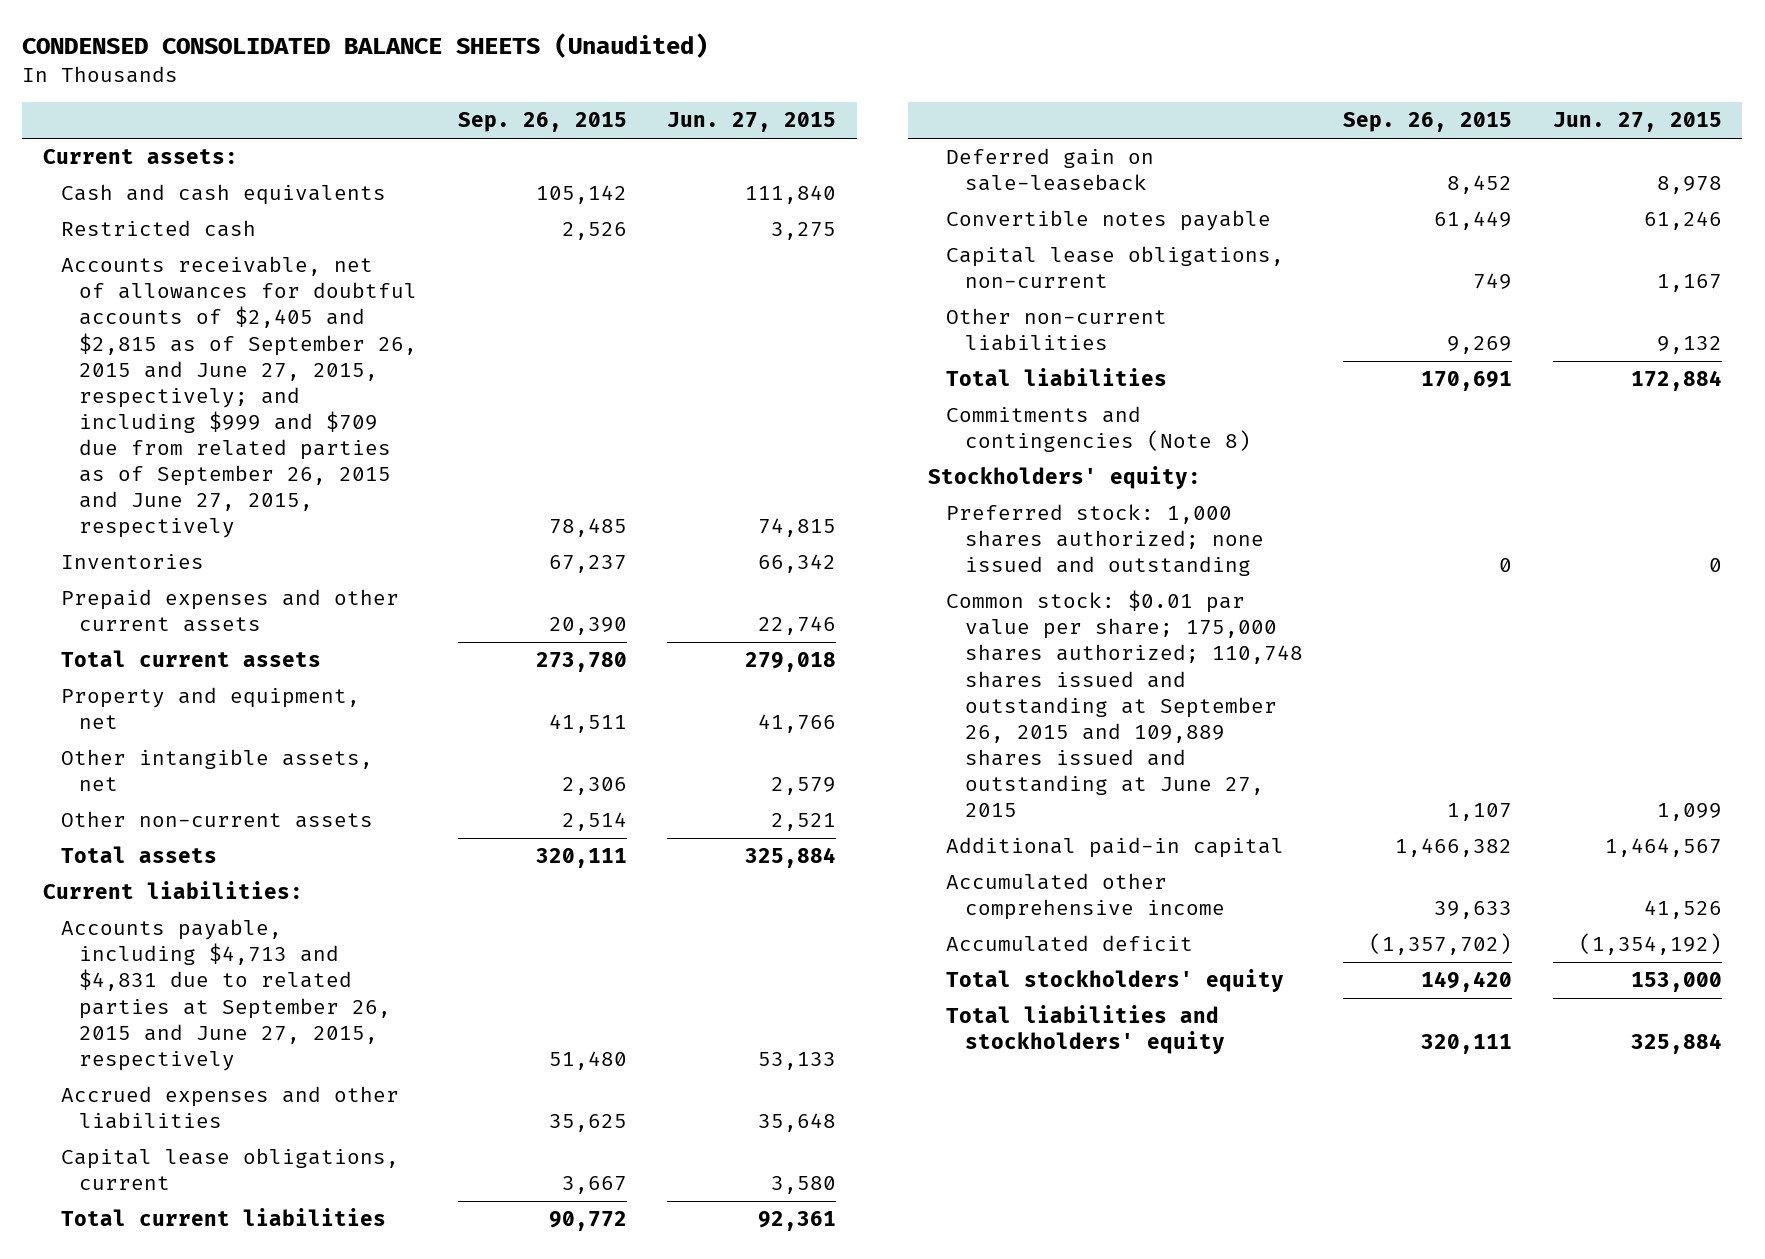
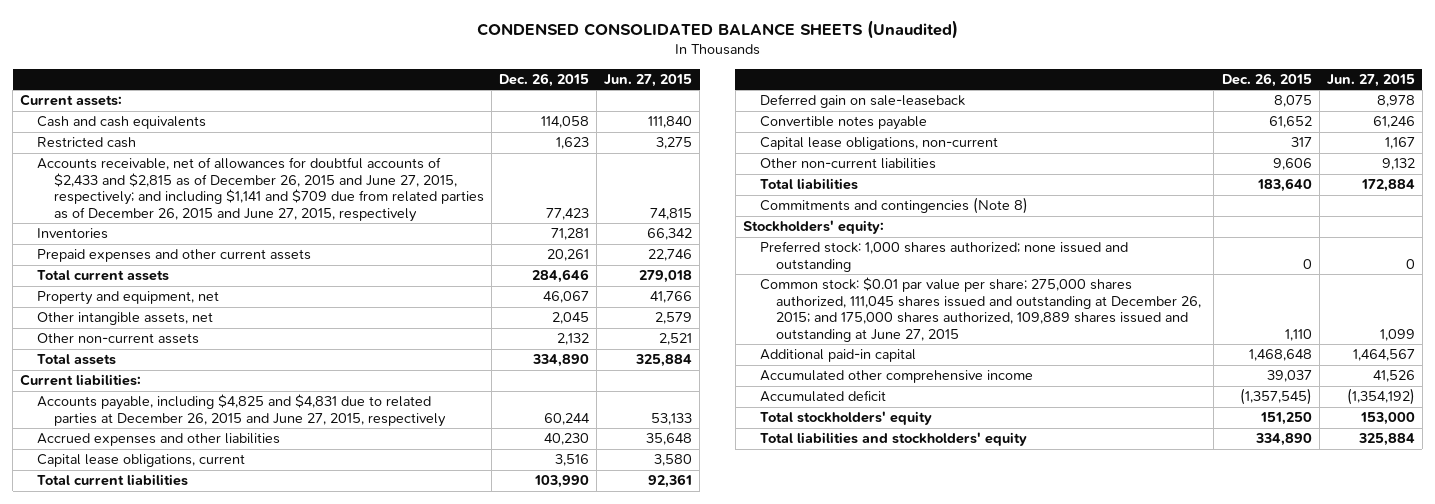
- | Sep. 26, 2015 | Jun. 27, 2015
+ | Dec. 26, 2015 | Jun. 27, 2015
- Accounts receivable, net of allowances for doubtful accounts of $2,405 and $2,815 as of September 26, 2015 and June 27, 2015, respectively; and including $999 and $709 due from related parties as of September 26, 2015 and June 27, 2015, respectively | 78,485 | 74,815
+ Accounts receivable, net of allowances for doubtful accounts of $2,433 and $2,815 as of December 26, 2015 and June 27, 2015, respectively; and including $1,141 and $709 due from related parties as of December 26, 2015 and June 27, 2015, respectively | 77,423 | 74,815
- Accounts payable, including $4,713 and $4,831 due to related parties at September 26, 2015 and June 27, 2015, respectively | 51,480 | 53,133
+ Accounts payable, including $4,825 and $4,831 due to related parties at December 26, 2015 and June 27, 2015, respectively | 60,244 | 53,133
- Common stock: $0.01 par value per share; 175,000 shares authorized; 110,748 shares issued and outstanding at September 26, 2015 and 109,889 shares issued and outstanding at June 27, 2015 | 1,107 | 1,099
+ Common stock: $0.01 par value per share; 275,000 shares authorized, 111,045 shares issued and outstanding at December 26, 2015; and 175,000 shares authorized, 109,889 shares issued and outstanding at June 27, 2015 | 1,110 | 1,099

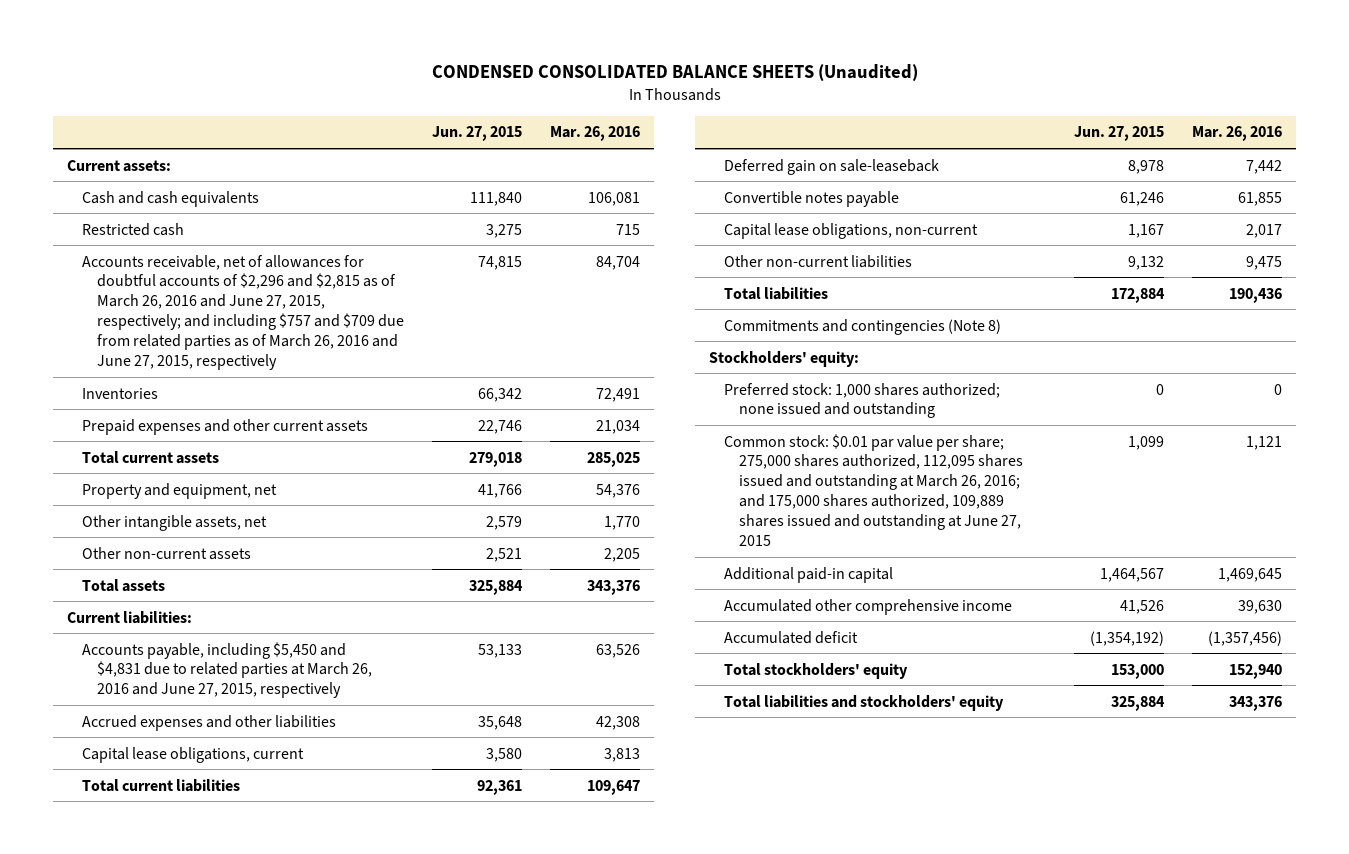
- | Dec. 26, 2015 | Jun. 27, 2015
+ | Jun. 27, 2015 | Mar. 26, 2016
- Accounts receivable, net of allowances for doubtful accounts of $2,433 and $2,815 as of December 26, 2015 and June 27, 2015, respectively; and including $1,141 and $709 due from related parties as of December 26, 2015 and June 27, 2015, respectively | 77,423 | 74,815
+ Accounts receivable, net of allowances for doubtful accounts of $2,296 and $2,815 as of March 26, 2016 and June 27, 2015, respectively; and including $757 and $709 due from related parties as of March 26, 2016 and June 27, 2015, respectively | 74,815 | 84,704
- Accounts payable, including $4,825 and $4,831 due to related parties at December 26, 2015 and June 27, 2015, respectively | 60,244 | 53,133
+ Accounts payable, including $5,450 and $4,831 due to related parties at March 26, 2016 and June 27, 2015, respectively | 53,133 | 63,526
- Common stock: $0.01 par value per share; 275,000 shares authorized, 111,045 shares issued and outstanding at December 26, 2015; and 175,000 shares authorized, 109,889 shares issued and outstanding at June 27, 2015 | 1,110 | 1,099
+ Common stock: $0.01 par value per share; 275,000 shares authorized, 112,095 shares issued and outstanding at March 26, 2016; and 175,000 shares authorized, 109,889 shares issued and outstanding at June 27, 2015 | 1,099 | 1,121

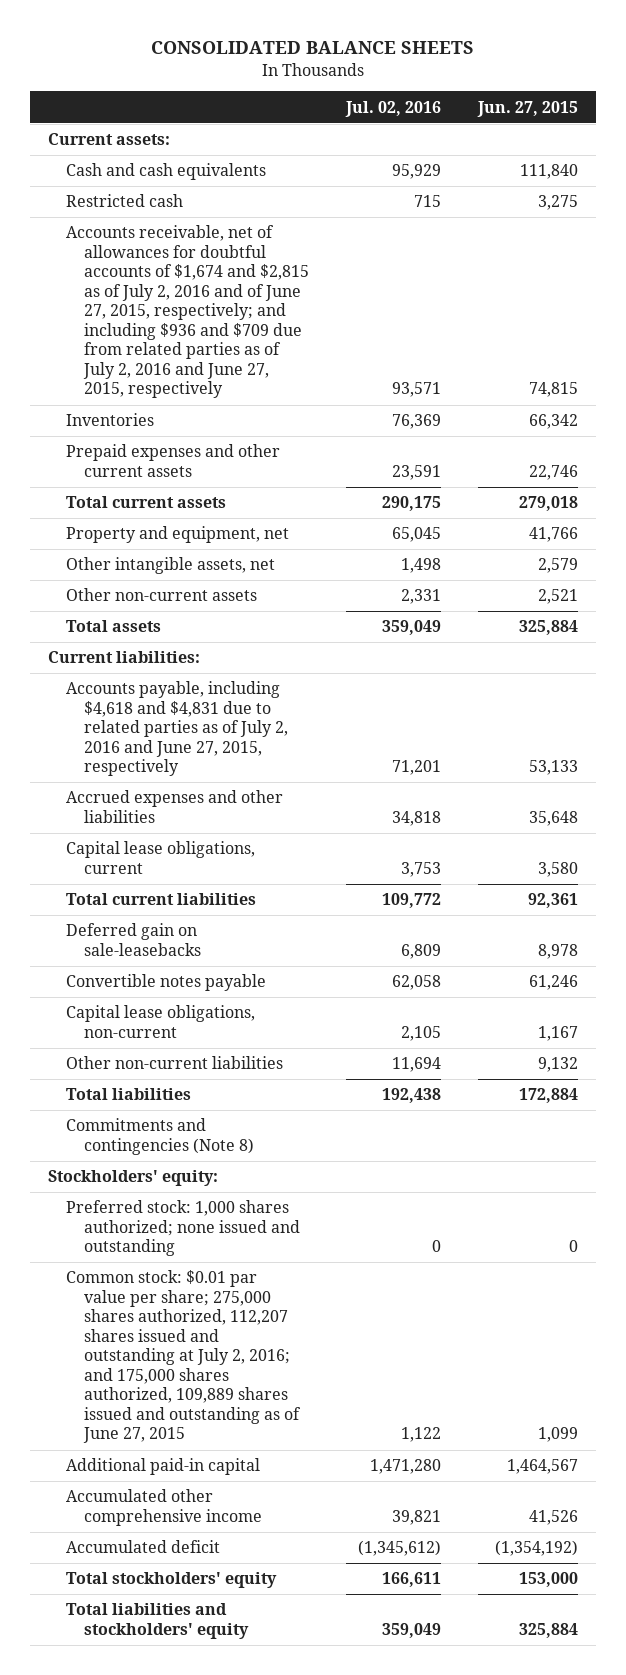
- CONDENSED CONSOLIDATED BALANCE SHEETS (Unaudited)
+ CONSOLIDATED BALANCE SHEETS
- | Jun. 27, 2015 | Mar. 26, 2016
+ | Jul. 02, 2016 | Jun. 27, 2015
- Accounts receivable, net of allowances for doubtful accounts of $2,296 and $2,815 as of March 26, 2016 and June 27, 2015, respectively; and including $757 and $709 due from related parties as of March 26, 2016 and June 27, 2015, respectively | 74,815 | 84,704
+ Accounts receivable, net of allowances for doubtful accounts of $1,674 and $2,815 as of July 2, 2016 and of June 27, 2015, respectively; and including $936 and $709 due from related parties as of July 2, 2016 and June 27, 2015, respectively | 93,571 | 74,815
- Accounts payable, including $5,450 and $4,831 due to related parties at March 26, 2016 and June 27, 2015, respectively | 53,133 | 63,526
+ Accounts payable, including $4,618 and $4,831 due to related parties as of July 2, 2016 and June 27, 2015, respectively | 71,201 | 53,133
- Deferred gain on sale-leaseback | 8,978 | 7,442
+ Deferred gain on sale-leasebacks | 6,809 | 8,978
- Common stock: $0.01 par value per share; 275,000 shares authorized, 112,095 shares issued and outstanding at March 26, 2016; and 175,000 shares authorized, 109,889 shares issued and outstanding at June 27, 2015 | 1,099 | 1,121
+ Common stock: $0.01 par value per share; 275,000 shares authorized, 112,207 shares issued and outstanding at July 2, 2016; and 175,000 shares authorized, 109,889 shares issued and outstanding as of June 27, 2015 | 1,122 | 1,099

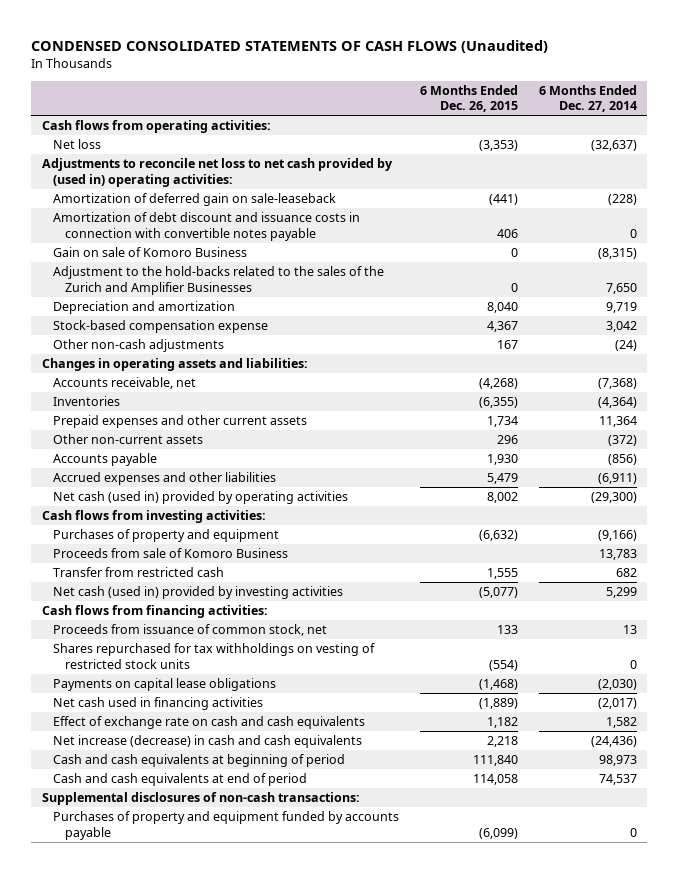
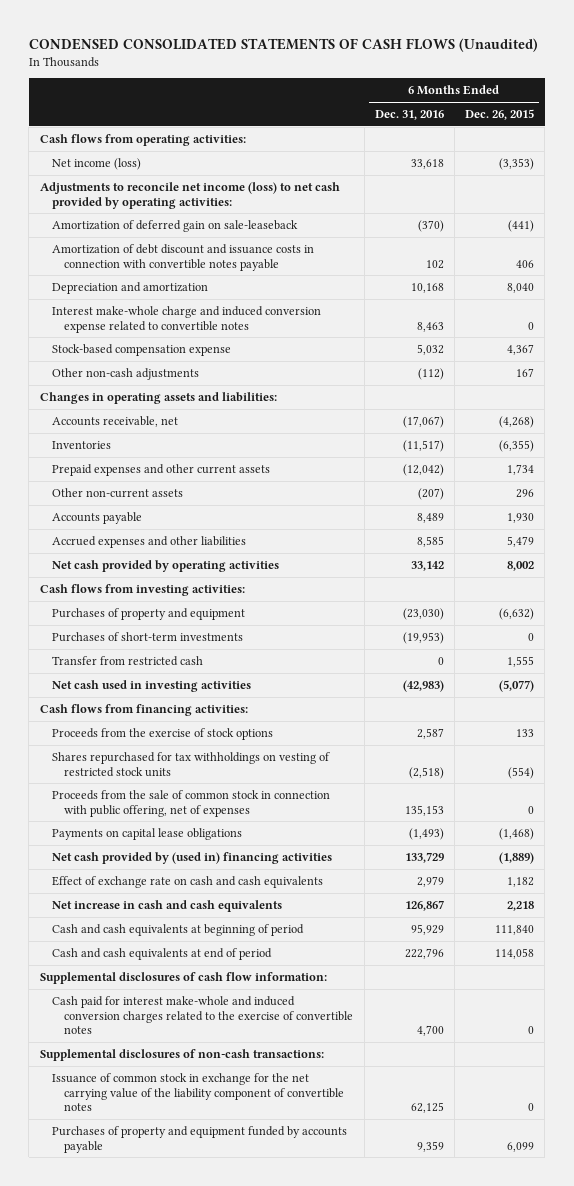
- | 6 Months Ended Dec. 26, 2015 | 6 Months Ended Dec. 27, 2014
+ | 6 Months Ended Dec. 31, 2016 | 6 Months Ended Dec. 26, 2015
- Net loss | (3,353) | (32,637)
- Adjustments to reconcile net loss to net cash provided by (used in) operating activities:
+ Net income (loss) | 33,618 | (3,353)
+ Adjustments to reconcile net income (loss) to net cash provided by operating activities:
- Gain on sale of Komoro Business | 0 | (8,315)
- Adjustment to the hold-backs related to the sales of the Zurich and Amplifier Businesses | 0 | 7,650
+ Interest make-whole charge and induced conversion expense related to convertible notes | 8,463 | 0
- Net cash (used in) provided by operating activities | 8,002 | (29,300)
+ Net cash provided by operating activities | 33,142 | 8,002
- Proceeds from sale of Komoro Business | | 13,783
+ Purchases of short-term investments | (19,953) | 0
- Net cash (used in) provided by investing activities | (5,077) | 5,299
+ Net cash used in investing activities | (42,983) | (5,077)
- Proceeds from issuance of common stock, net | 133 | 13
+ Proceeds from the exercise of stock options | 2,587 | 133
+ Proceeds from the sale of common stock in connection with public offering, net of expenses | 135,153 | 0
- Net cash used in financing activities | (1,889) | (2,017)
+ Net cash provided by (used in) financing activities | 133,729 | (1,889)
- Net increase (decrease) in cash and cash equivalents | 2,218 | (24,436)
+ Net increase in cash and cash equivalents | 126,867 | 2,218
+ Supplemental disclosures of cash flow information:
+ Cash paid for interest make-whole and induced conversion charges related to the exercise of convertible notes | 4,700 | 0
- Purchases of property and equipment funded by accounts payable | (6,099) | 0
+ Issuance of common stock in exchange for the net carrying value of the liability component of convertible notes | 62,125 | 0
+ Purchases of property and equipment funded by accounts payable | 9,359 | 6,099

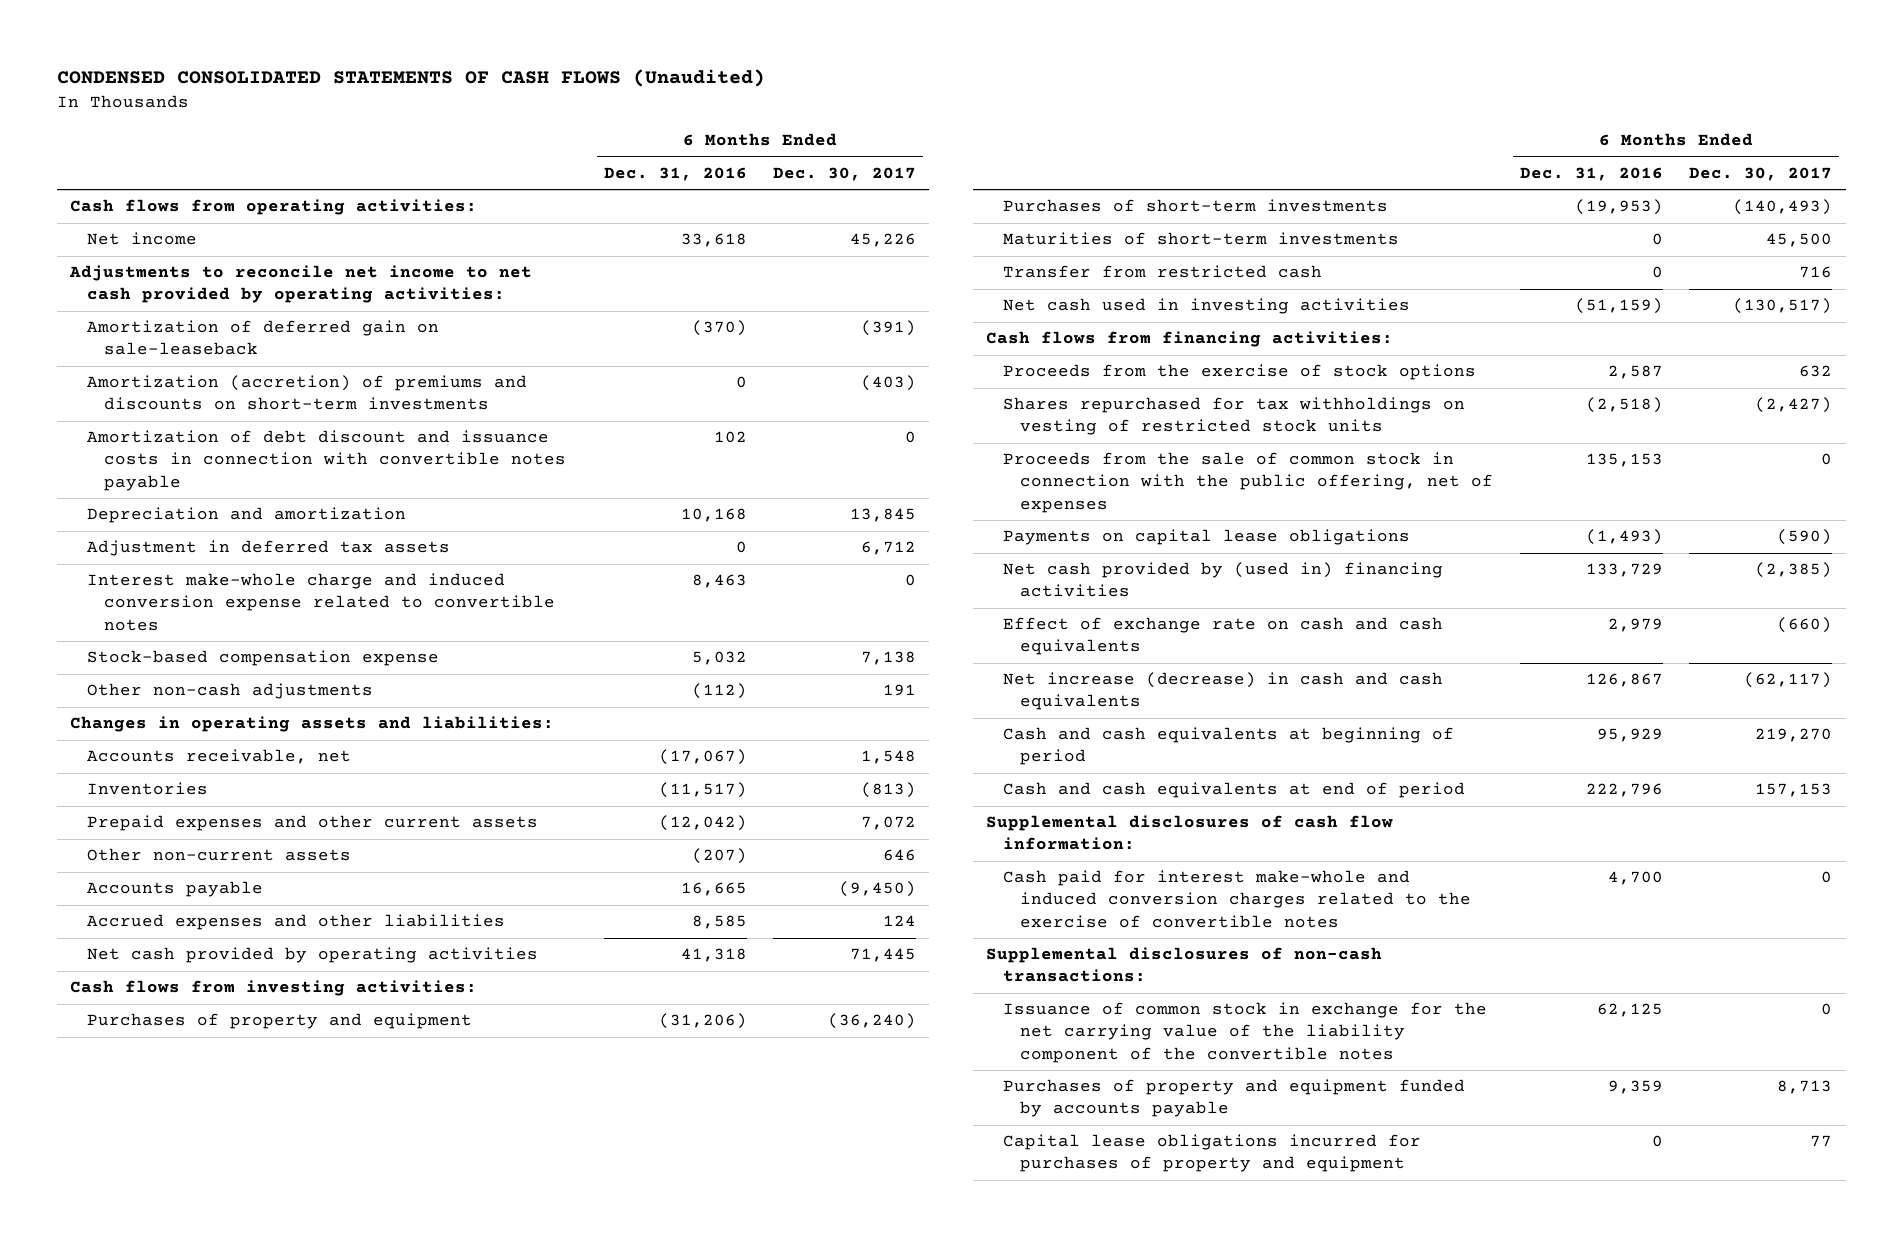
- | 6 Months Ended Dec. 31, 2016 | 6 Months Ended Dec. 26, 2015
+ | 6 Months Ended Dec. 31, 2016 | 6 Months Ended Dec. 30, 2017
- Net income (loss) | 33,618 | (3,353)
- Adjustments to reconcile net income (loss) to net cash provided by operating activities:
+ Net income | 33,618 | 45,226
+ Adjustments to reconcile net income to net cash provided by operating activities:
+ Amortization (accretion) of premiums and discounts on short-term investments | 0 | (403)
+ Adjustment in deferred tax assets | 0 | 6,712
- Accounts payable | 8,489 | 1,930
+ Accounts payable | 16,665 | (9,450)
- Net cash provided by operating activities | 33,142 | 8,002
+ Net cash provided by operating activities | 41,318 | 71,445
- Purchases of property and equipment | (23,030) | (6,632)
+ Purchases of property and equipment | (31,206) | (36,240)
+ Maturities of short-term investments | 0 | 45,500
- Net cash used in investing activities | (42,983) | (5,077)
+ Net cash used in investing activities | (51,159) | (130,517)
- Proceeds from the sale of common stock in connection with public offering, net of expenses | 135,153 | 0
+ Proceeds from the sale of common stock in connection with the public offering, net of expenses | 135,153 | 0
- Net increase in cash and cash equivalents | 126,867 | 2,218
+ Net increase (decrease) in cash and cash equivalents | 126,867 | (62,117)
- Issuance of common stock in exchange for the net carrying value of the liability component of convertible notes | 62,125 | 0
+ Issuance of common stock in exchange for the net carrying value of the liability component of the convertible notes | 62,125 | 0
+ Capital lease obligations incurred for purchases of property and equipment | 0 | 77

